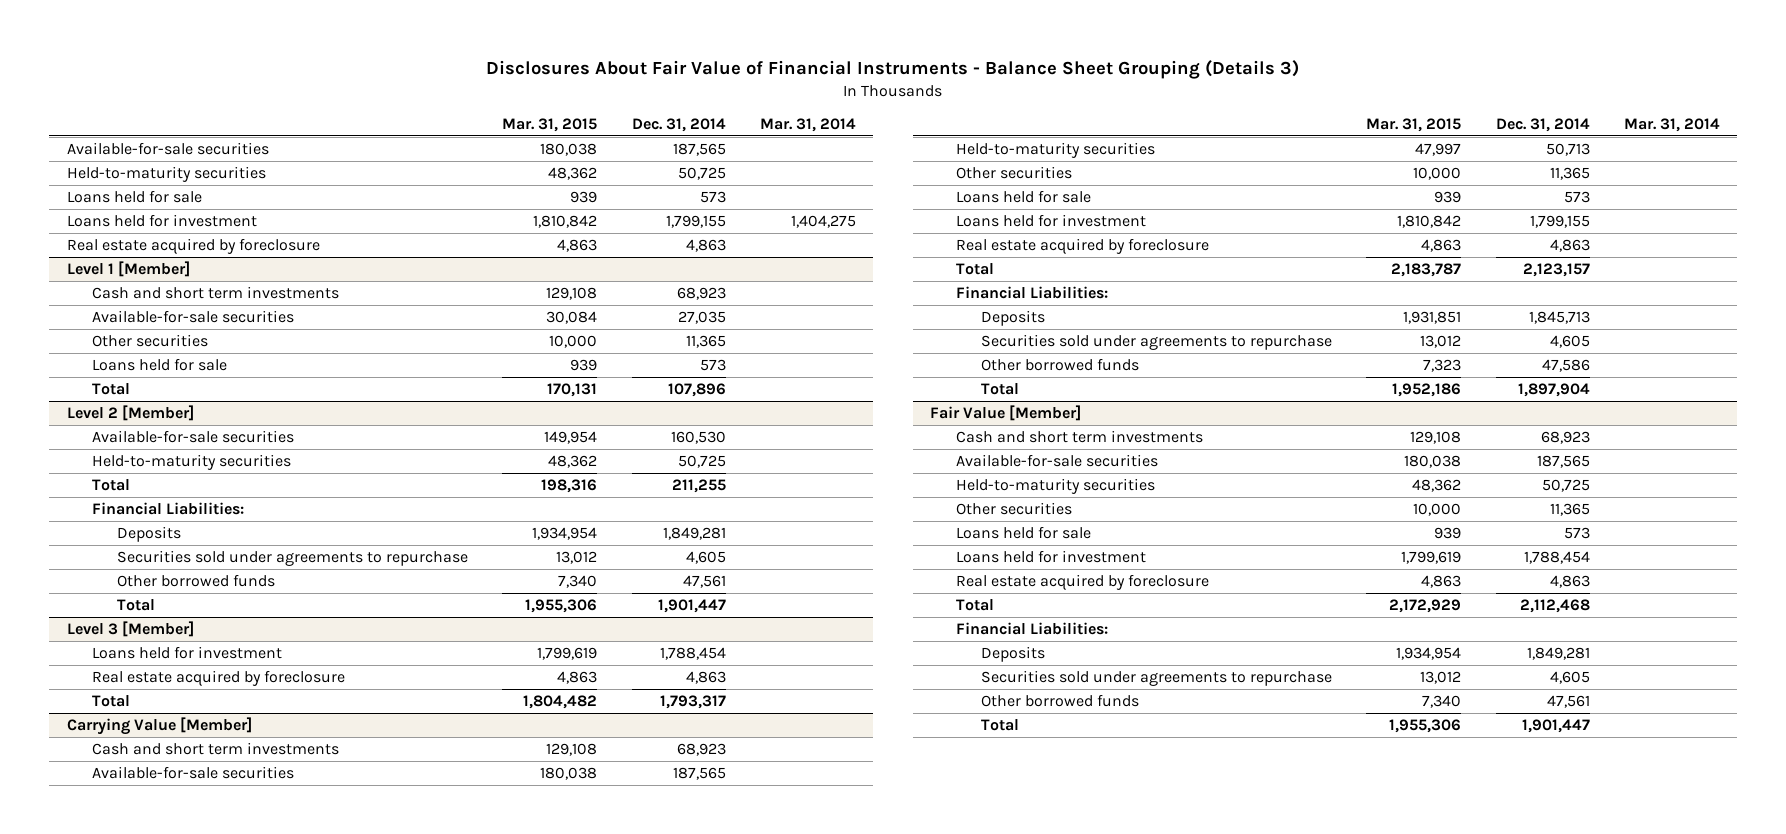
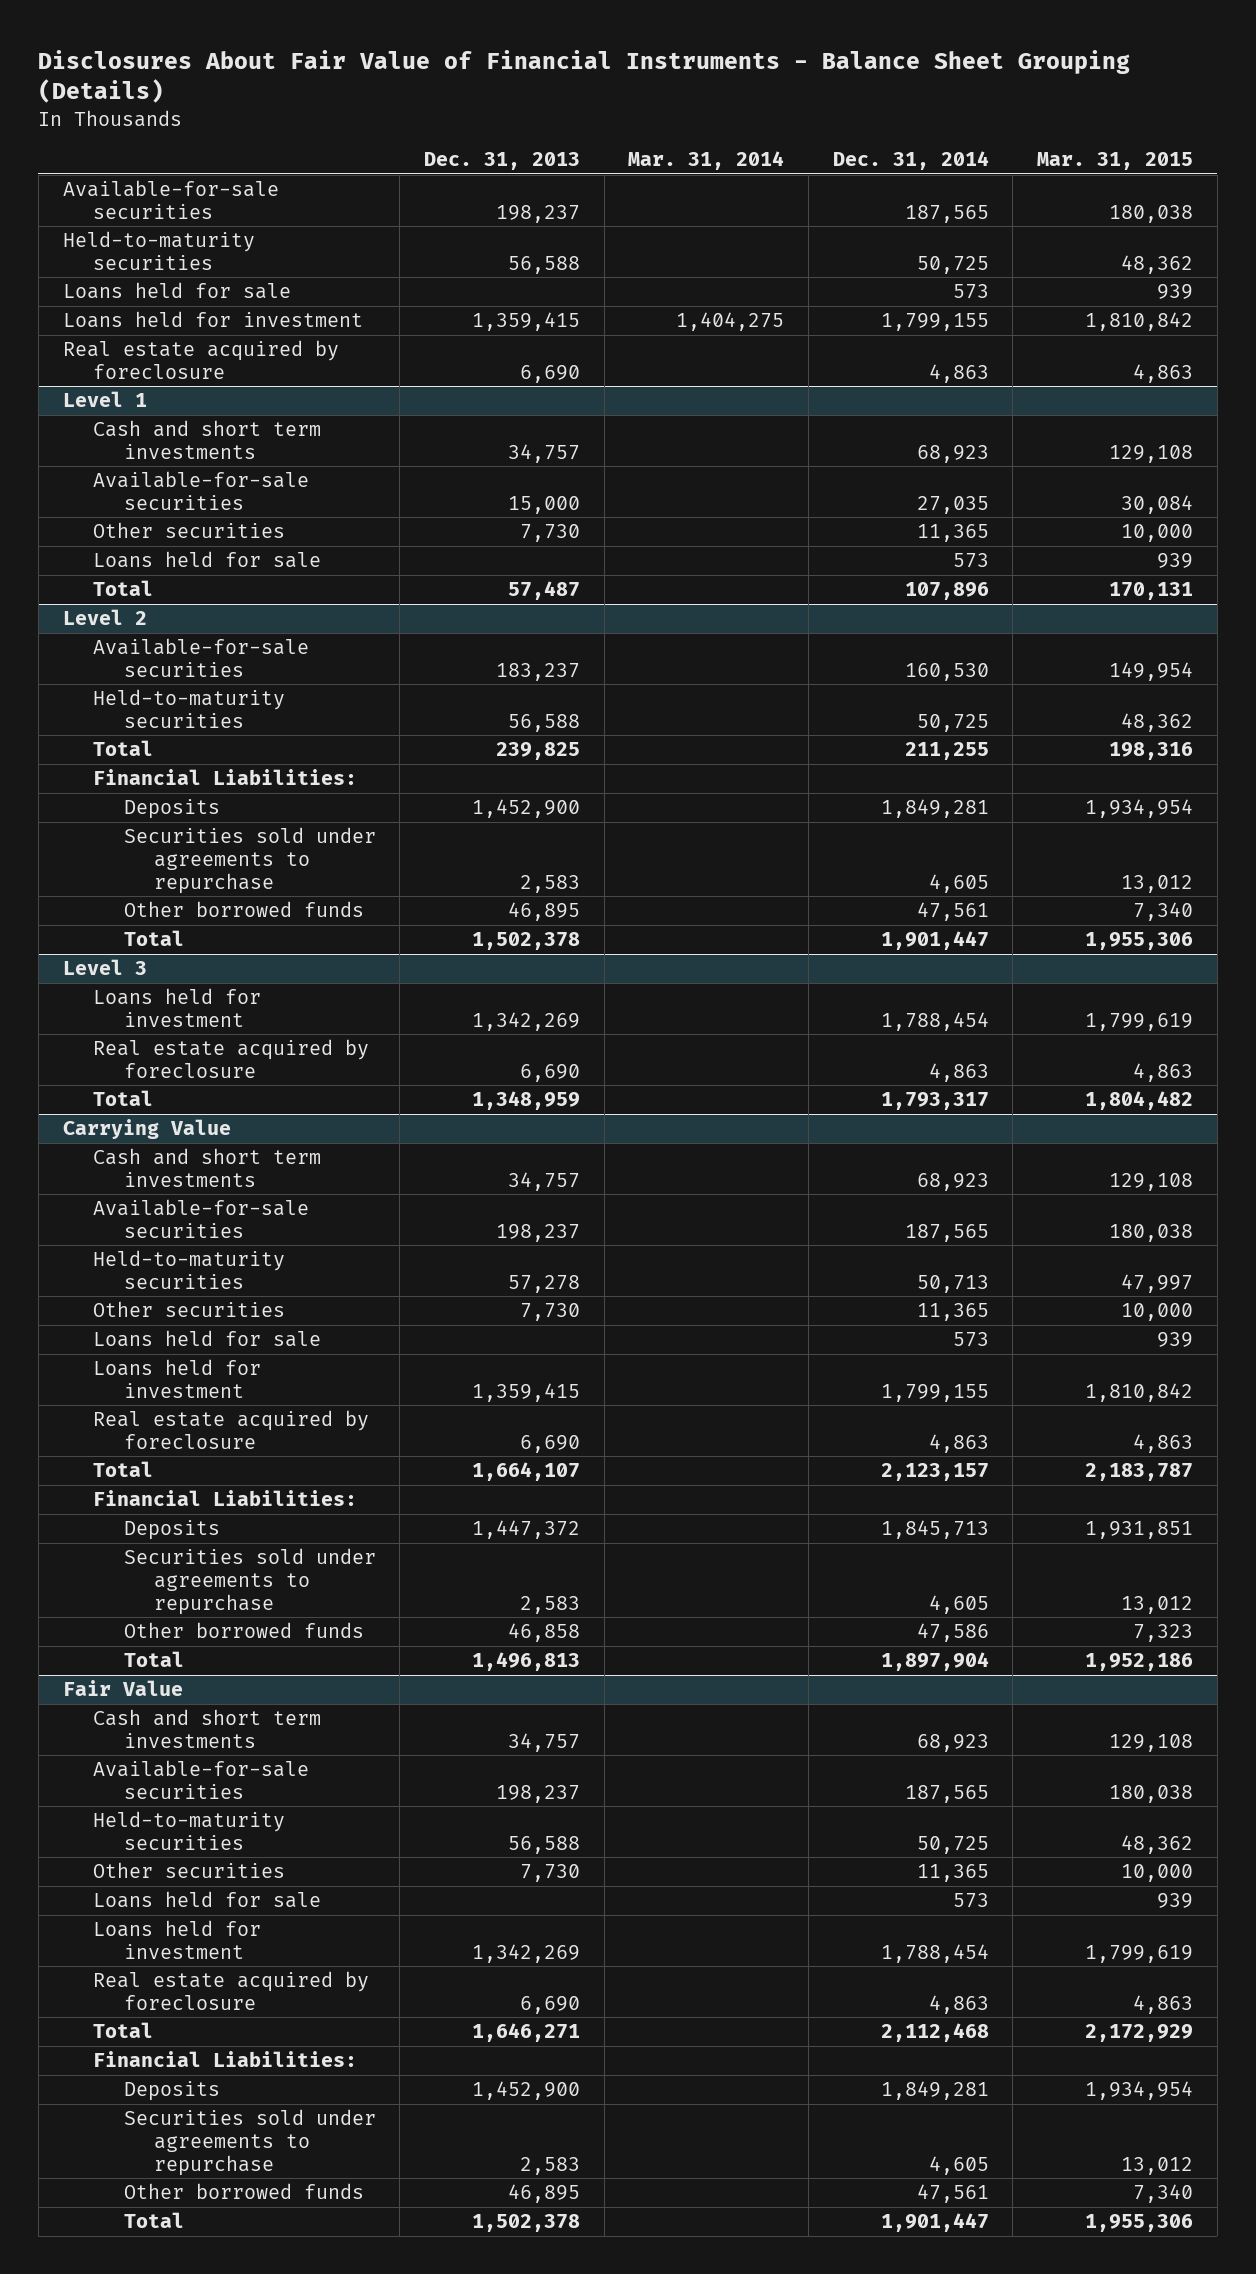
- Disclosures About Fair Value of Financial Instruments - Balance Sheet Grouping (Details 3)
+ Disclosures About Fair Value of Financial Instruments - Balance Sheet Grouping (Details)
- | Mar. 31, 2015 | Dec. 31, 2014 | Mar. 31, 2014
+ | Dec. 31, 2013 | Mar. 31, 2014 | Dec. 31, 2014 | Mar. 31, 2015
- Level 1 [Member]
+ Level 1
- Level 2 [Member]
+ Level 2
- Level 3 [Member]
+ Level 3
- Carrying Value [Member]
+ Carrying Value
- Fair Value [Member]
+ Fair Value

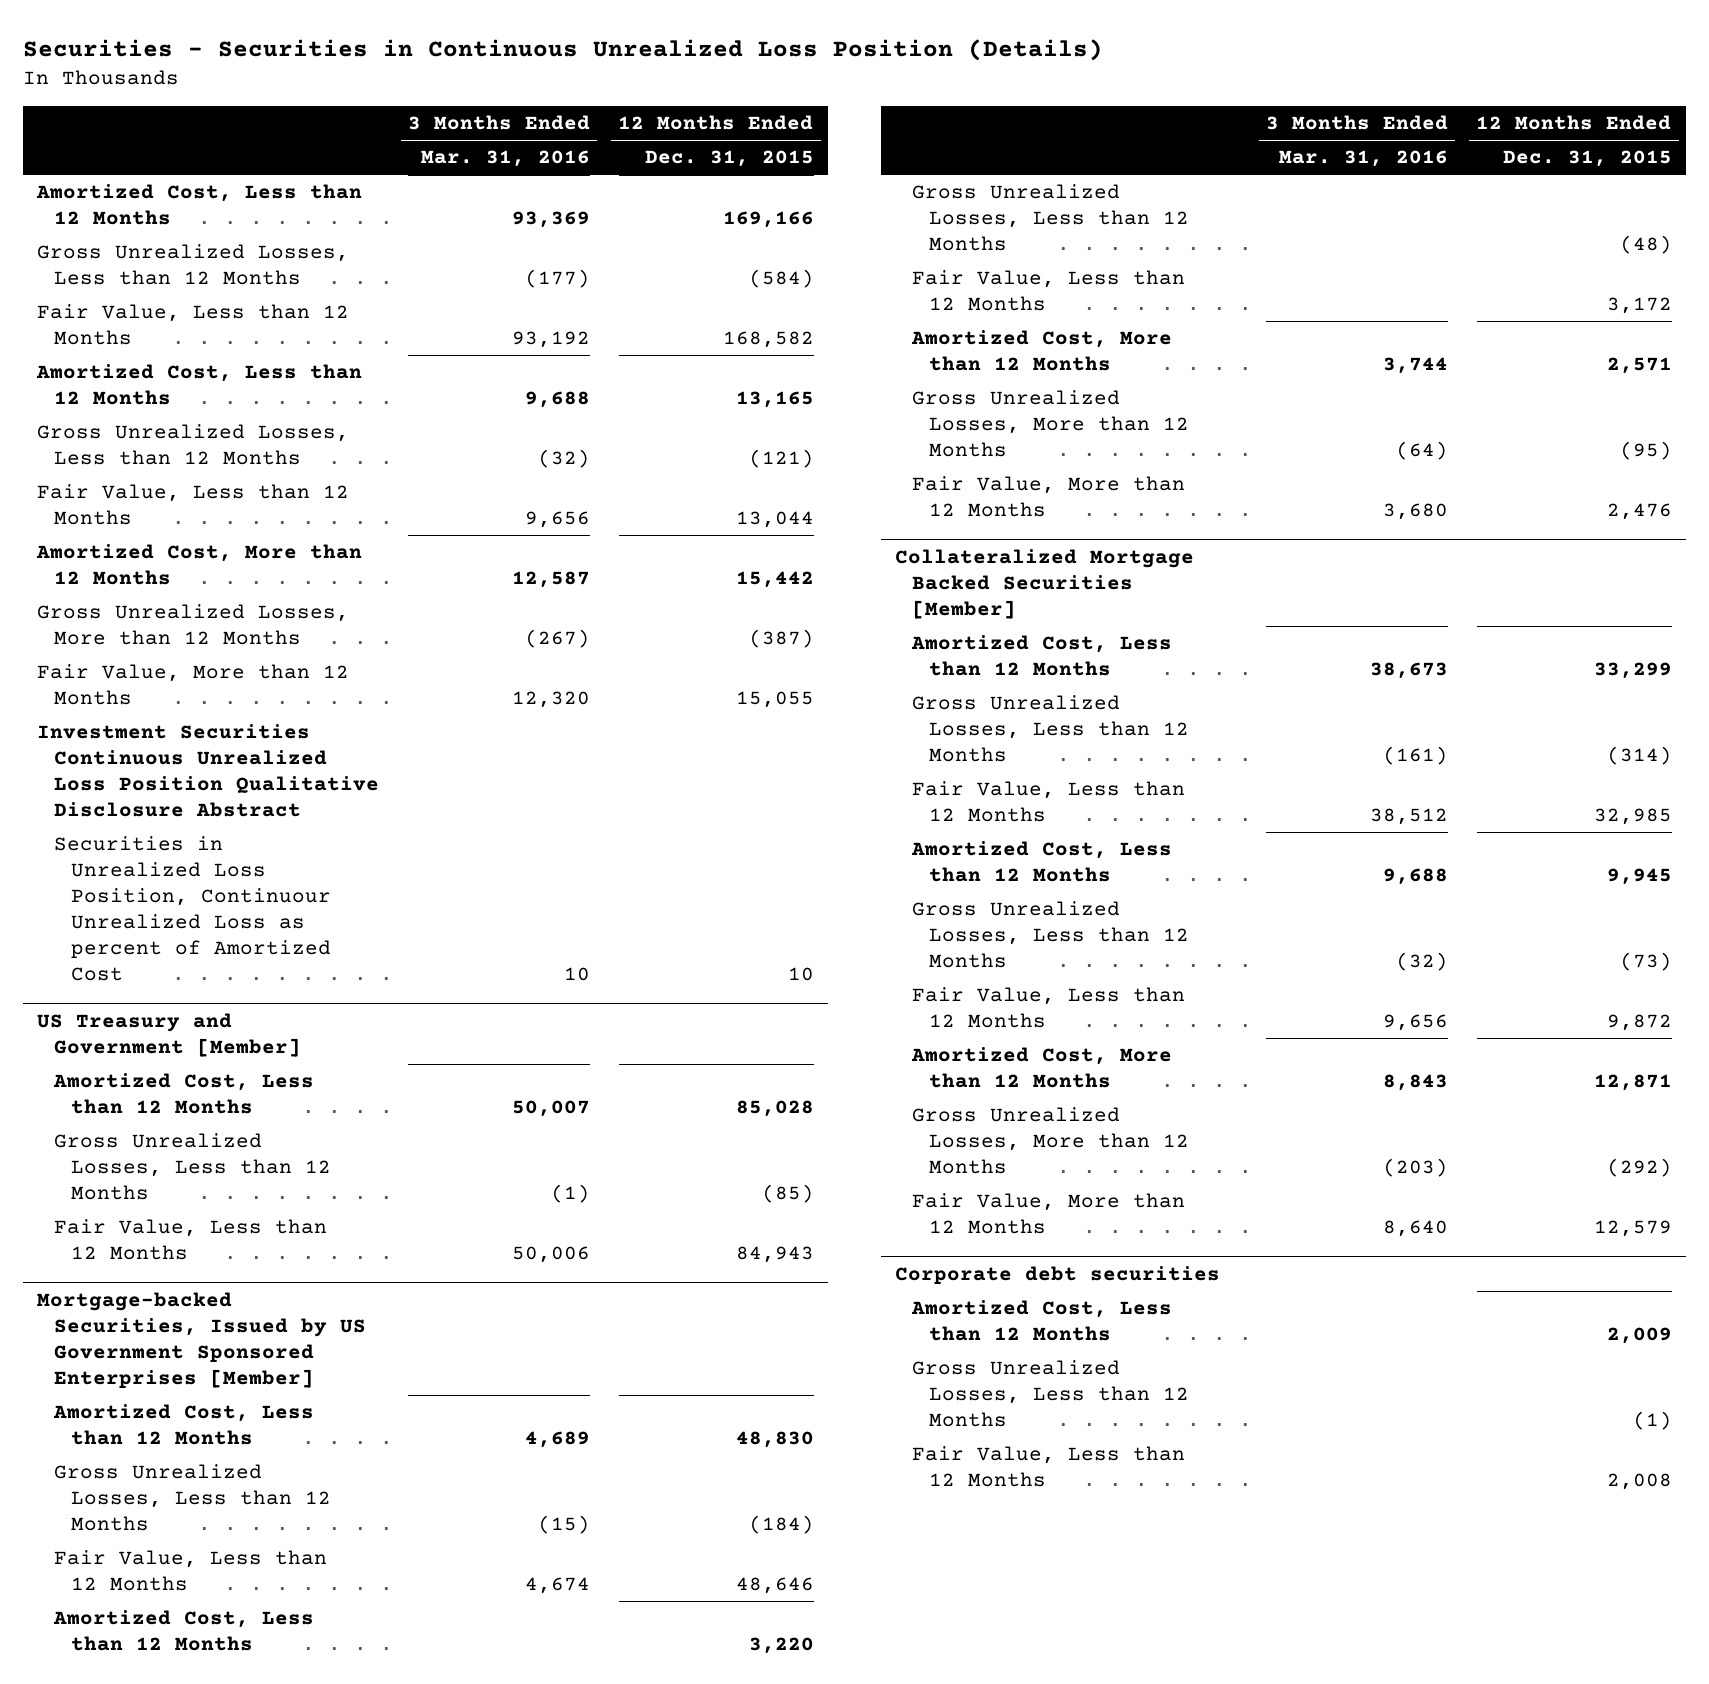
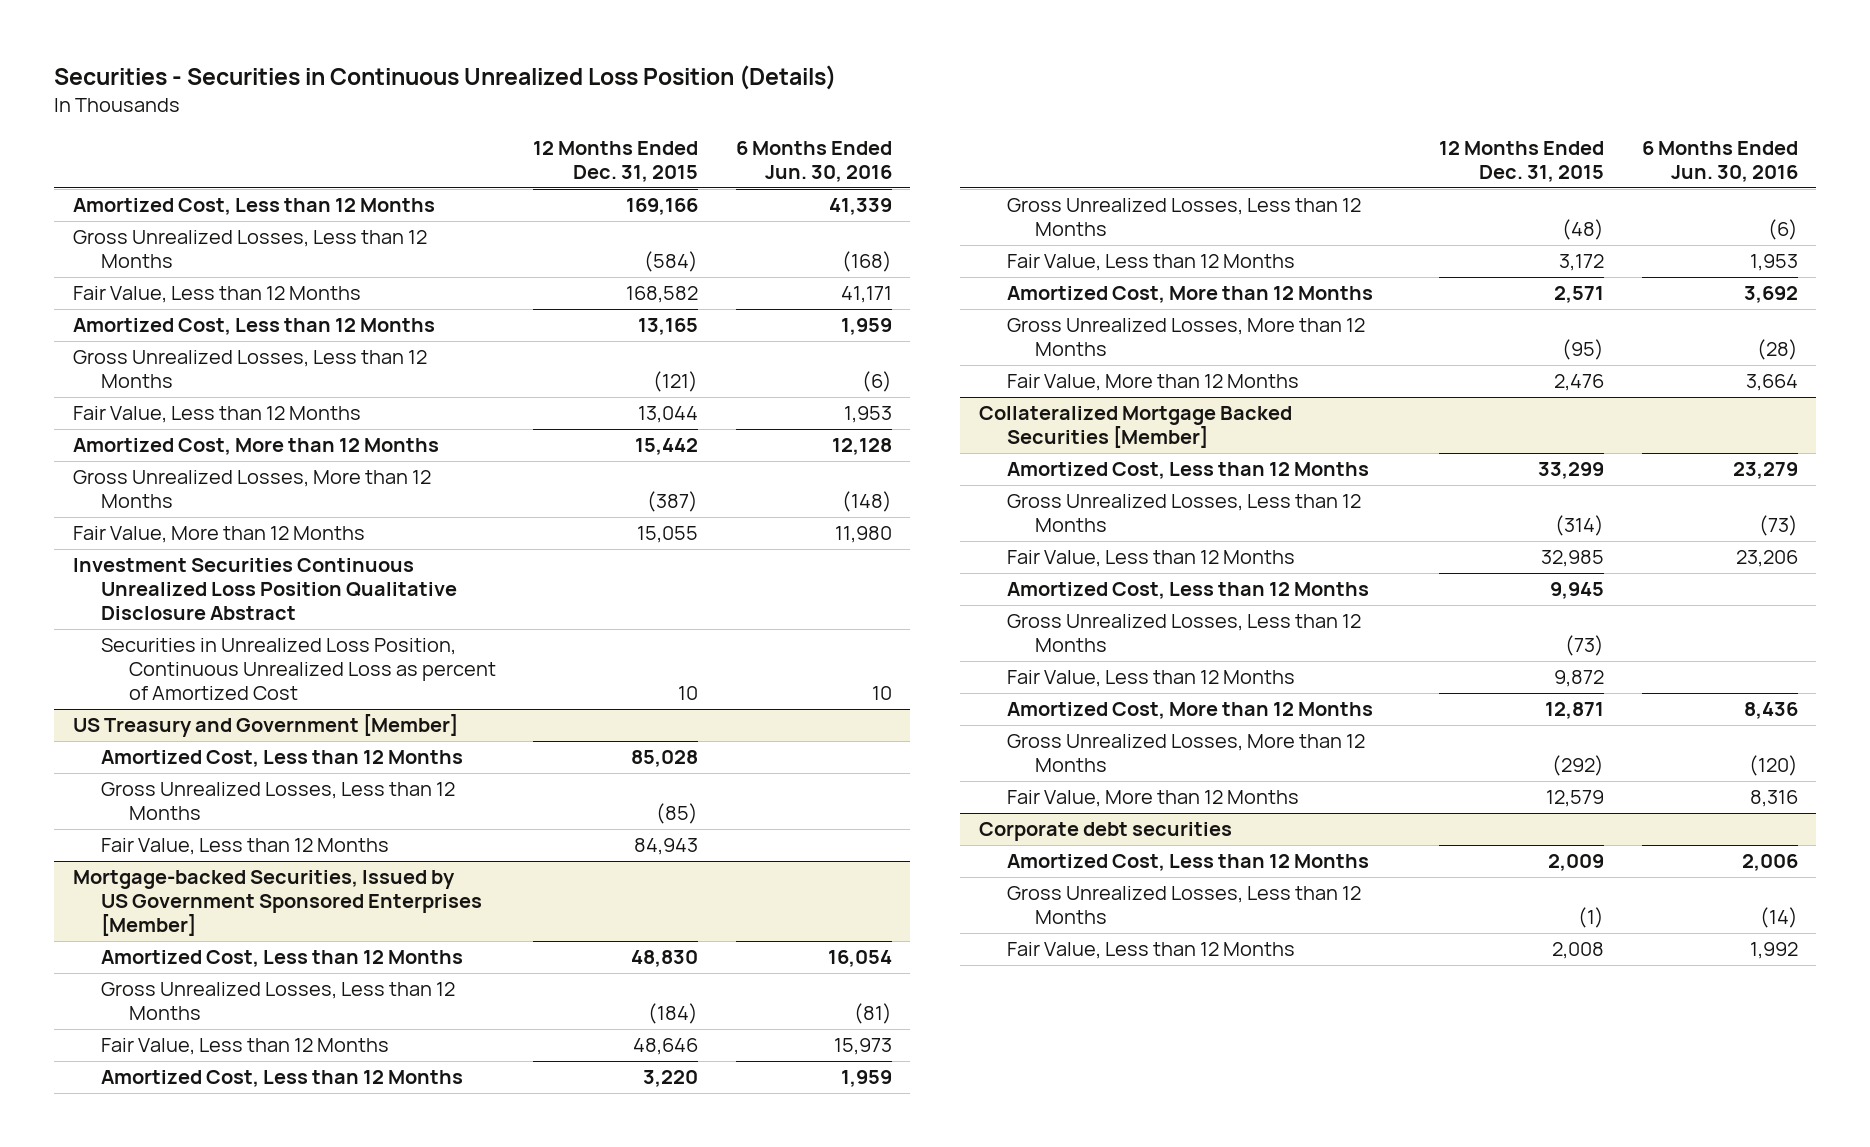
- | 3 Months Ended Mar. 31, 2016 | 12 Months Ended Dec. 31, 2015
+ | 12 Months Ended Dec. 31, 2015 | 6 Months Ended Jun. 30, 2016
- Securities in Unrealized Loss Position, Continuour Unrealized Loss as percent of Amortized Cost | 10 | 10
+ Securities in Unrealized Loss Position, Continuous Unrealized Loss as percent of Amortized Cost | 10 | 10

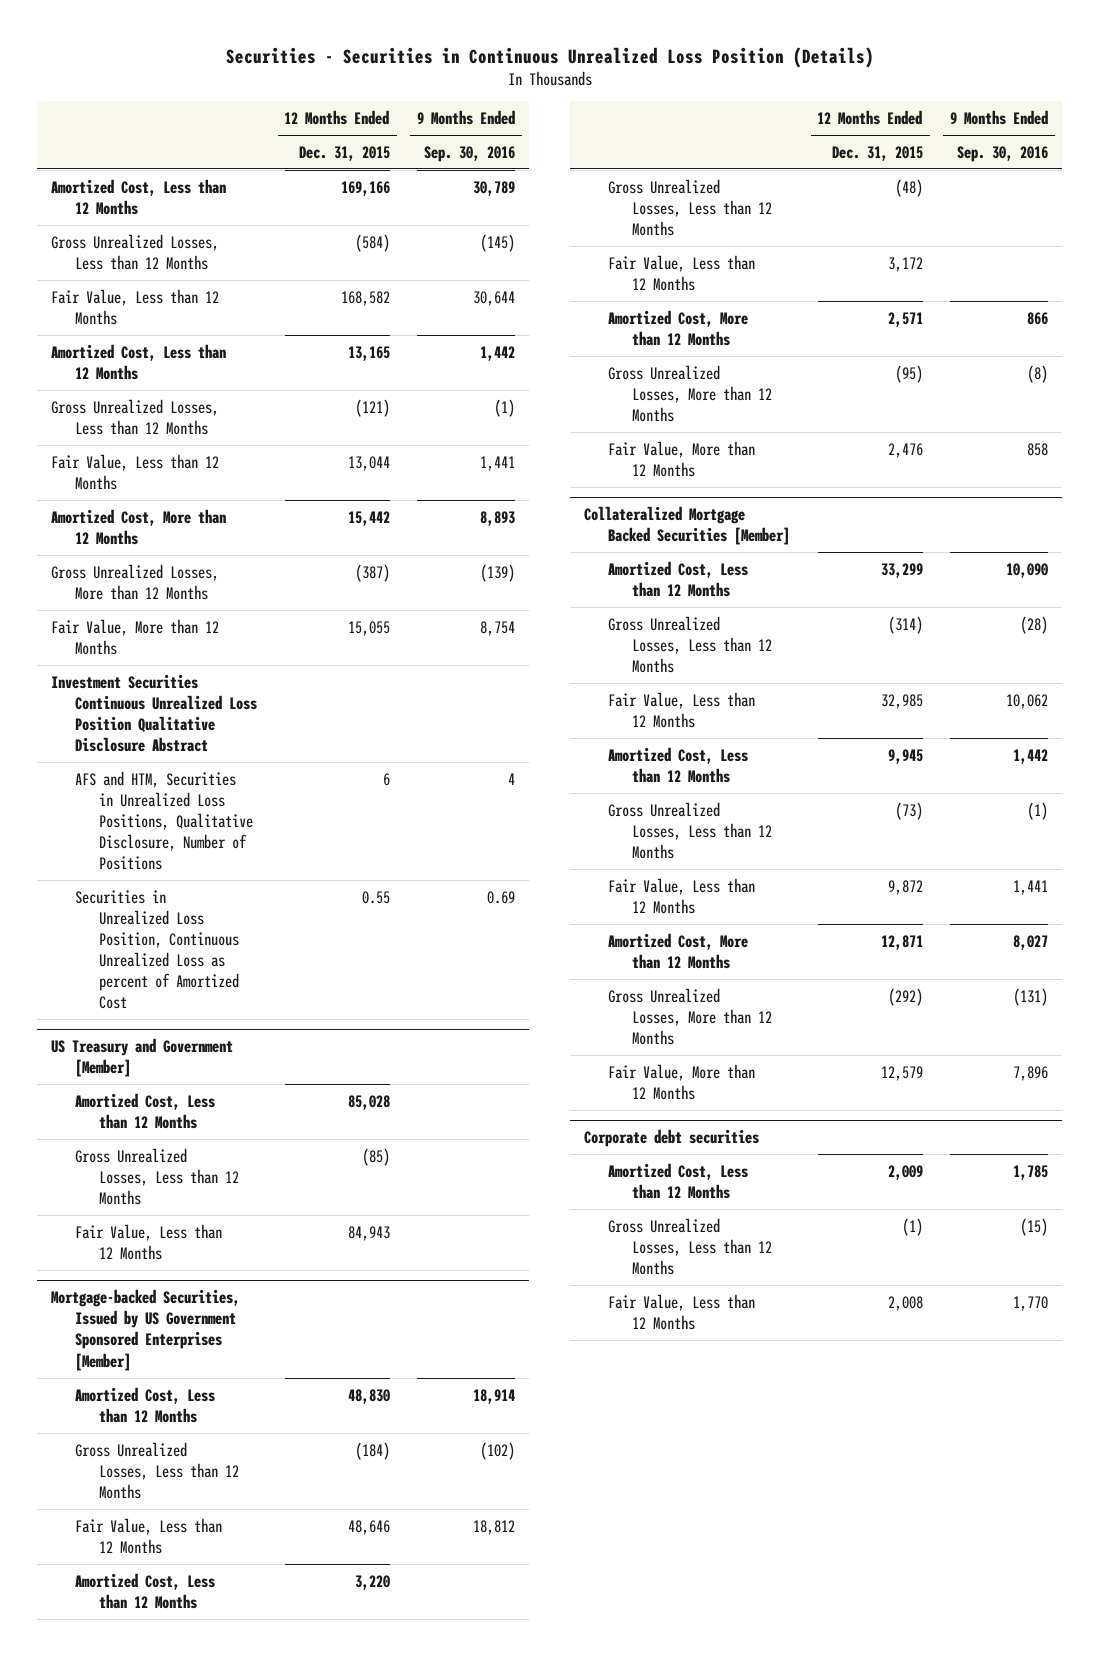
- | 12 Months Ended Dec. 31, 2015 | 6 Months Ended Jun. 30, 2016
+ | 12 Months Ended Dec. 31, 2015 | 9 Months Ended Sep. 30, 2016
- Securities in Unrealized Loss Position, Continuous Unrealized Loss as percent of Amortized Cost | 10 | 10
+ AFS and HTM, Securities in Unrealized Loss Positions, Qualitative Disclosure, Number of Positions | 6 | 4
+ Securities in Unrealized Loss Position, Continuous Unrealized Loss as percent of Amortized Cost | 0.55 | 0.69

